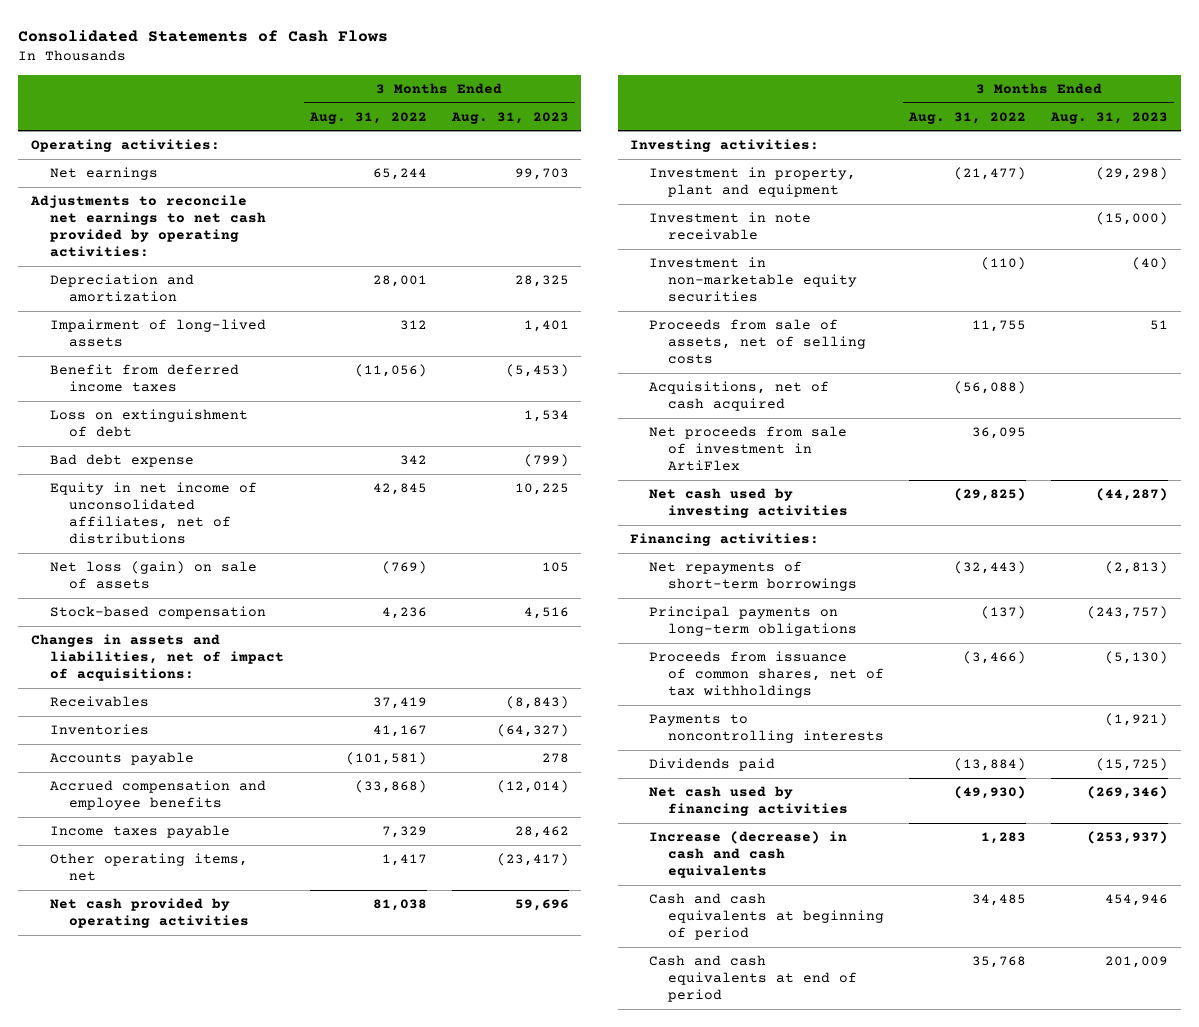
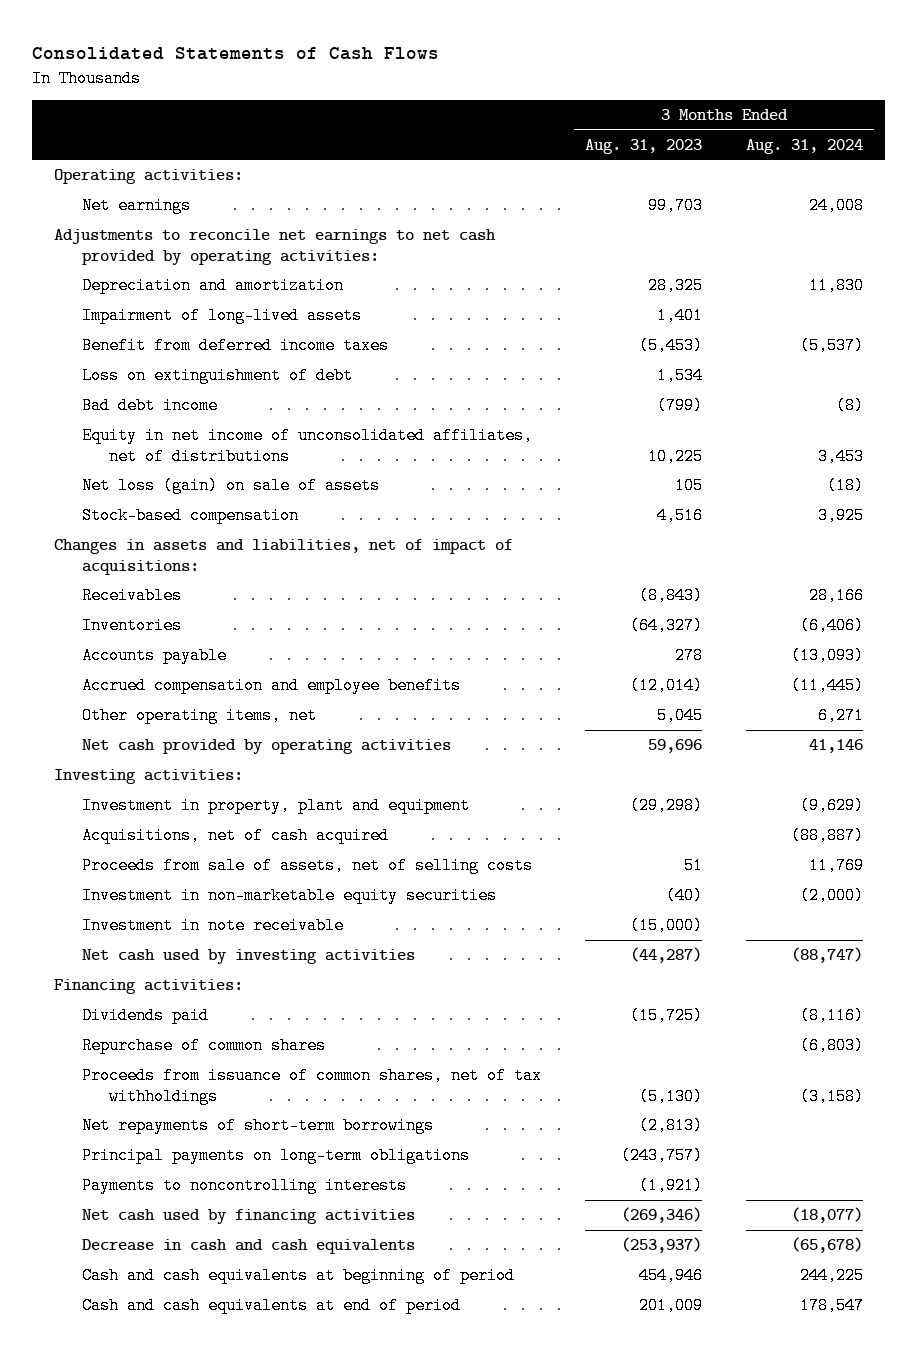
- | 3 Months Ended Aug. 31, 2022 | 3 Months Ended Aug. 31, 2023
+ | 3 Months Ended Aug. 31, 2023 | 3 Months Ended Aug. 31, 2024
- Bad debt expense | 342 | (799)
+ Bad debt income | (799) | (8)
- Income taxes payable | 7,329 | 28,462
- Other operating items, net | 1,417 | (23,417)
+ Other operating items, net | 5,045 | 6,271
- Net proceeds from sale of investment in ArtiFlex | 36,095 |
moved down: Proceeds from sale of assets, net of selling costs | 51 | 11,769
moved down: Investment in non-marketable equity securities | (40) | (2,000)
moved down: Investment in note receivable | (15,000) |
moved up: Dividends paid | (15,725) | (8,116)
+ Repurchase of common shares | | (6,803)
moved up: Proceeds from issuance of common shares, net of tax withholdings | (5,130) | (3,158)
- Increase (decrease) in cash and cash equivalents | 1,283 | (253,937)
+ Decrease in cash and cash equivalents | (253,937) | (65,678)

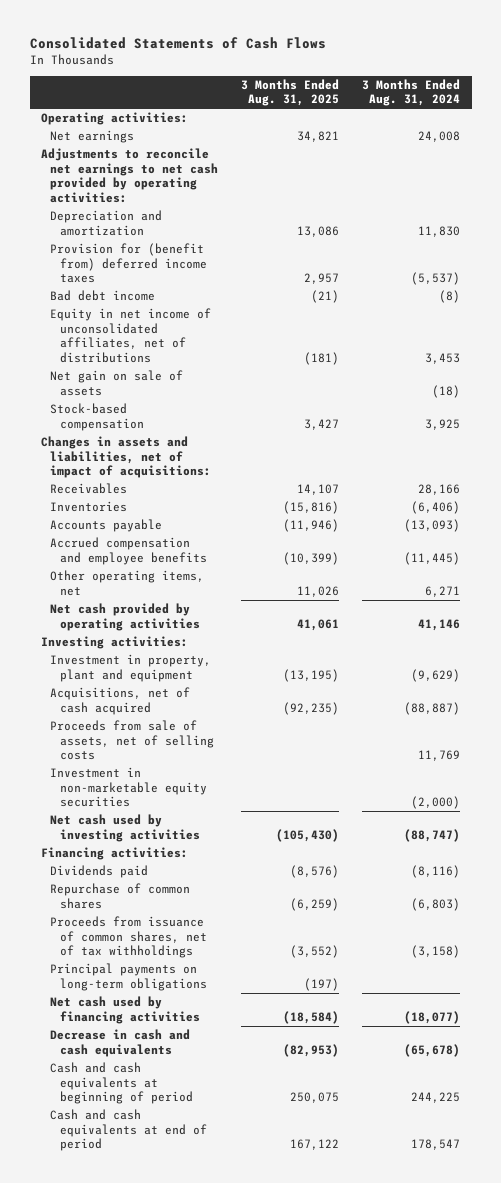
- | 3 Months Ended Aug. 31, 2023 | 3 Months Ended Aug. 31, 2024
+ | 3 Months Ended Aug. 31, 2025 | 3 Months Ended Aug. 31, 2024
- Impairment of long-lived assets | 1,401 |
- Benefit from deferred income taxes | (5,453) | (5,537)
- Loss on extinguishment of debt | 1,534 |
+ Provision for (benefit from) deferred income taxes | 2,957 | (5,537)
- Net loss (gain) on sale of assets | 105 | (18)
+ Net gain on sale of assets | | (18)
- Investment in note receivable | (15,000) |
- Net repayments of short-term borrowings | (2,813) |
- Payments to noncontrolling interests | (1,921) |

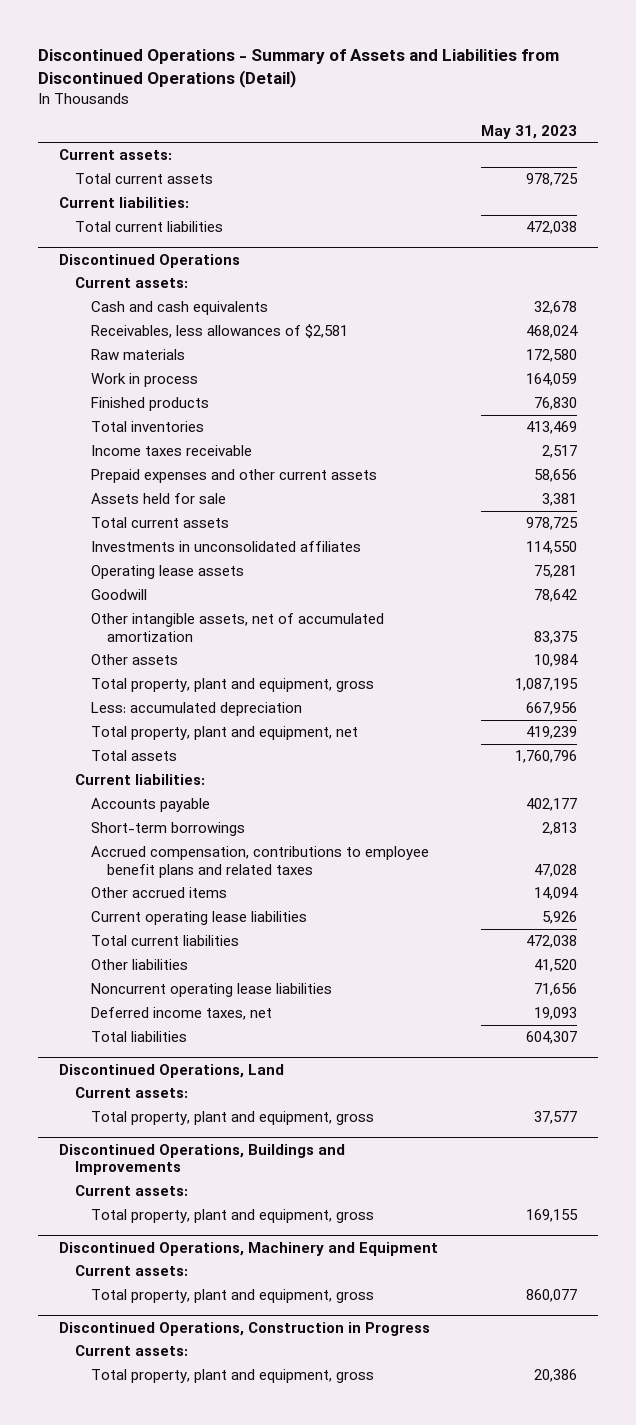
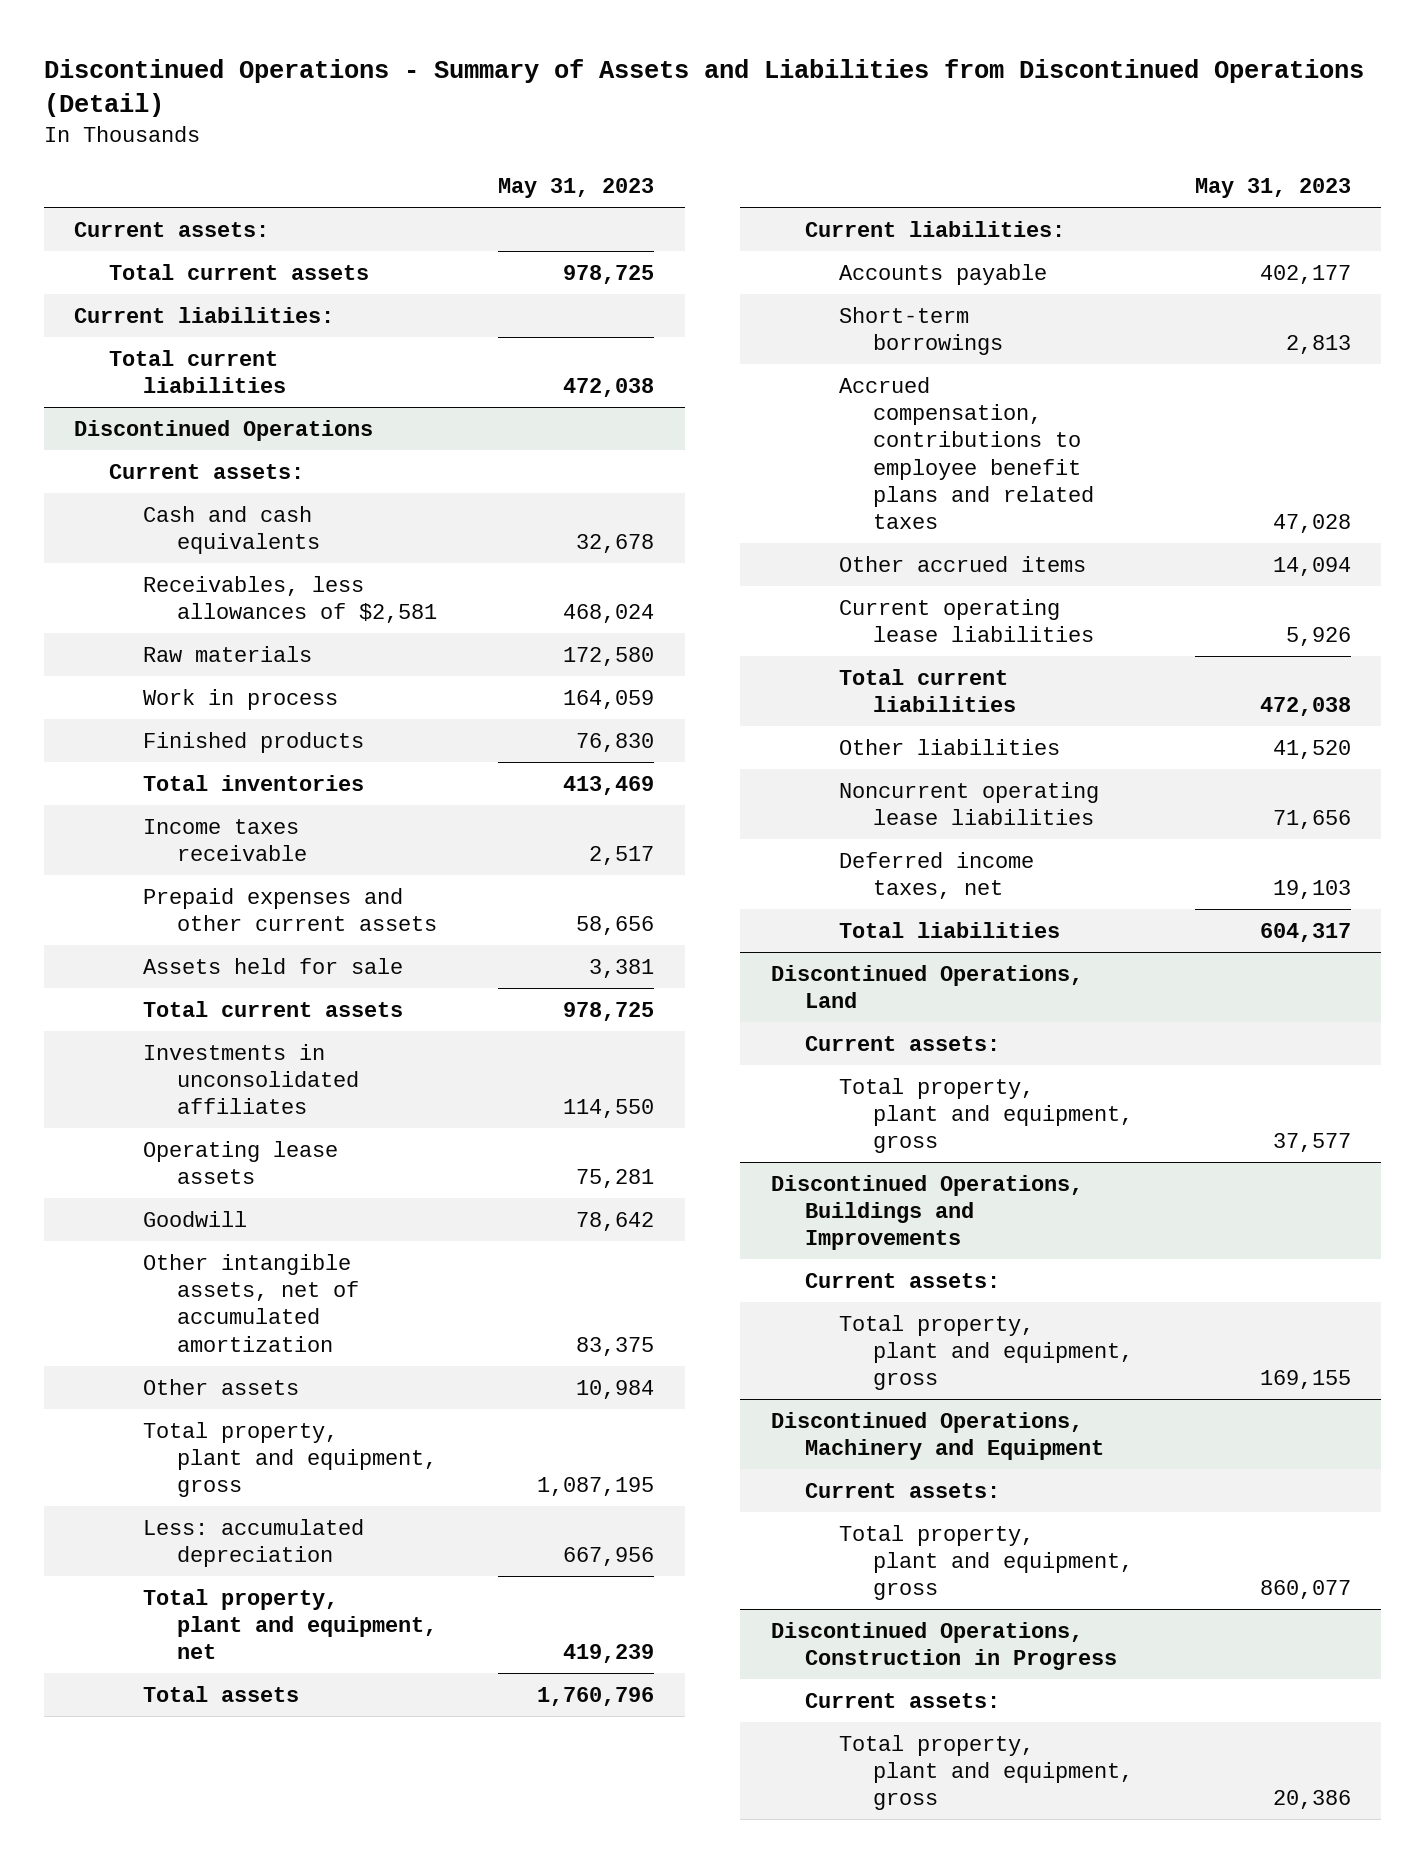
@ Discontinued Operations
- Deferred income taxes, net | 19,093
- Total liabilities | 604,307
+ Deferred income taxes, net | 19,103
+ Total liabilities | 604,317

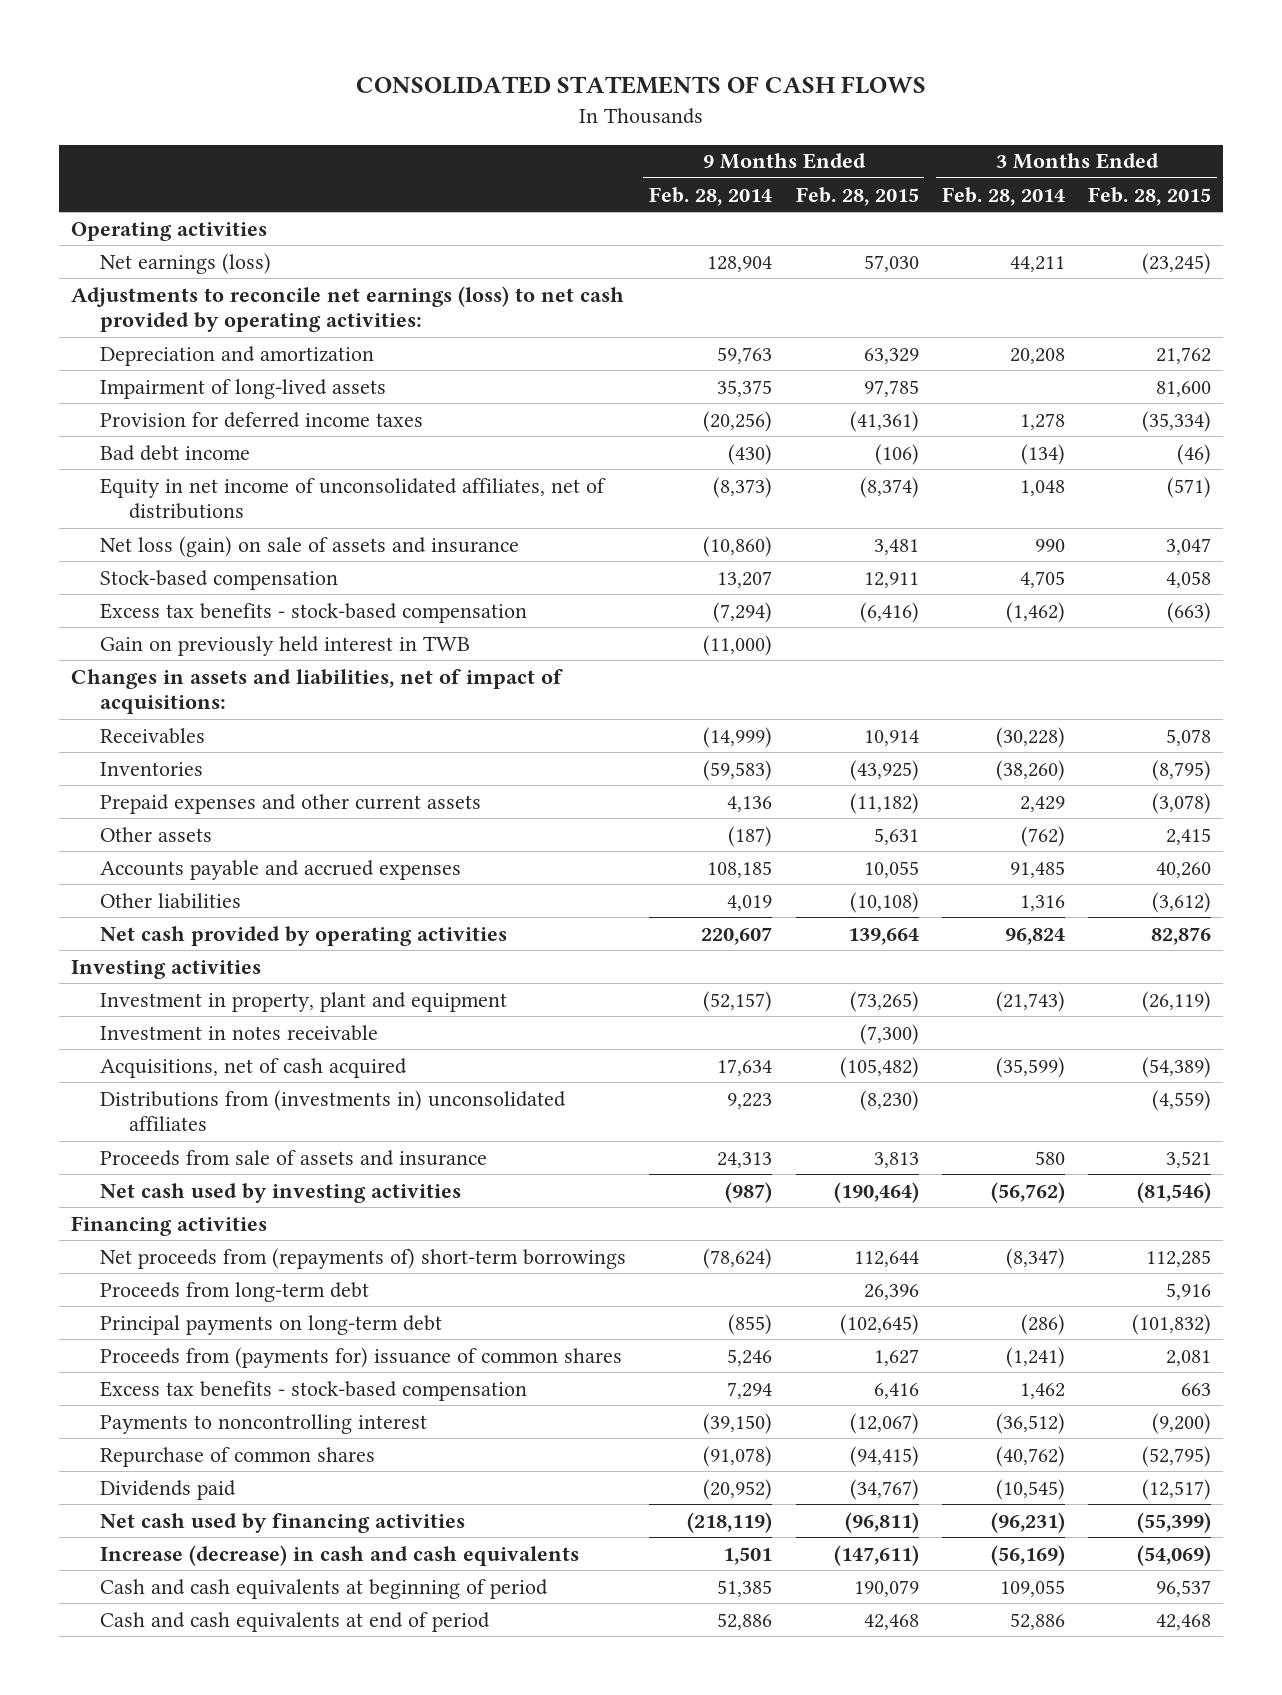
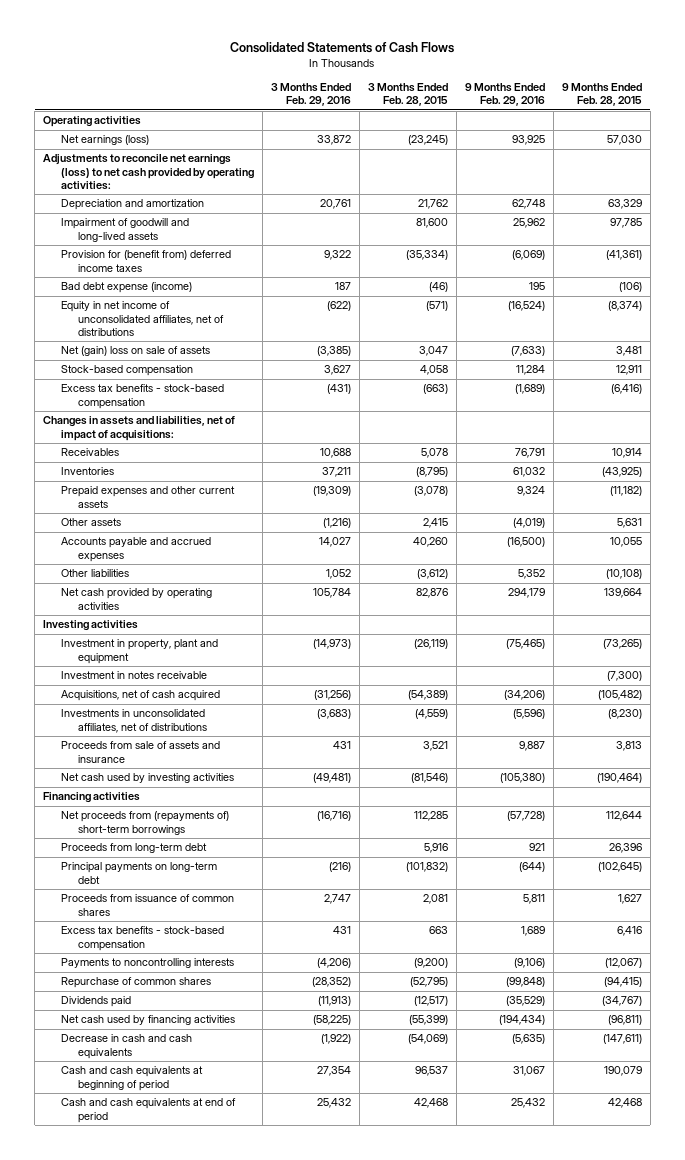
- CONSOLIDATED STATEMENTS OF CASH FLOWS
+ Consolidated Statements of Cash Flows
- | 9 Months Ended Feb. 28, 2014 | 9 Months Ended Feb. 28, 2015 | 3 Months Ended Feb. 28, 2014 | 3 Months Ended Feb. 28, 2015
+ | 3 Months Ended Feb. 29, 2016 | 3 Months Ended Feb. 28, 2015 | 9 Months Ended Feb. 29, 2016 | 9 Months Ended Feb. 28, 2015
- Impairment of long-lived assets | 35,375 | 97,785 | | 81,600
- Provision for deferred income taxes | (20,256) | (41,361) | 1,278 | (35,334)
- Bad debt income | (430) | (106) | (134) | (46)
+ Impairment of goodwill and long-lived assets | | 81,600 | 25,962 | 97,785
+ Provision for (benefit from) deferred income taxes | 9,322 | (35,334) | (6,069) | (41,361)
+ Bad debt expense (income) | 187 | (46) | 195 | (106)
- Net loss (gain) on sale of assets and insurance | (10,860) | 3,481 | 990 | 3,047
+ Net (gain) loss on sale of assets | (3,385) | 3,047 | (7,633) | 3,481
- Gain on previously held interest in TWB | (11,000) | | |
- Distributions from (investments in) unconsolidated affiliates | 9,223 | (8,230) | | (4,559)
+ Investments in unconsolidated affiliates, net of distributions | (3,683) | (4,559) | (5,596) | (8,230)
- Proceeds from (payments for) issuance of common shares | 5,246 | 1,627 | (1,241) | 2,081
+ Proceeds from issuance of common shares | 2,747 | 2,081 | 5,811 | 1,627
- Payments to noncontrolling interest | (39,150) | (12,067) | (36,512) | (9,200)
+ Payments to noncontrolling interests | (4,206) | (9,200) | (9,106) | (12,067)
- Increase (decrease) in cash and cash equivalents | 1,501 | (147,611) | (56,169) | (54,069)
+ Decrease in cash and cash equivalents | (1,922) | (54,069) | (5,635) | (147,611)

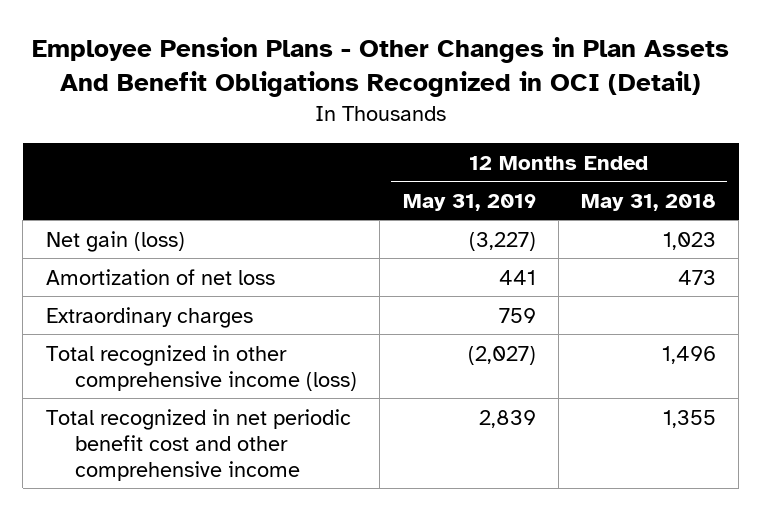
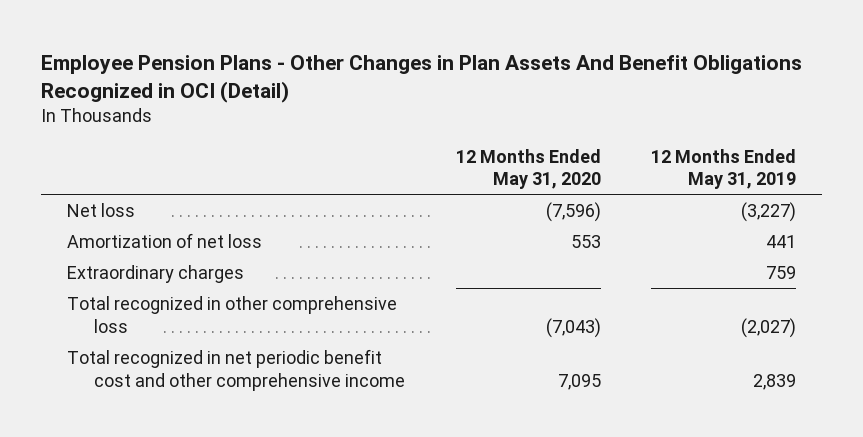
- | 12 Months Ended May 31, 2019 | 12 Months Ended May 31, 2018
+ | 12 Months Ended May 31, 2020 | 12 Months Ended May 31, 2019
- Net gain (loss) | (3,227) | 1,023
+ Net loss | (7,596) | (3,227)
- Total recognized in other comprehensive income (loss) | (2,027) | 1,496
+ Total recognized in other comprehensive loss | (7,043) | (2,027)

